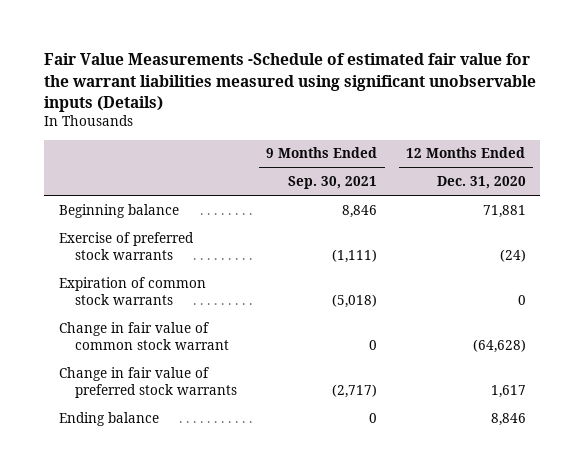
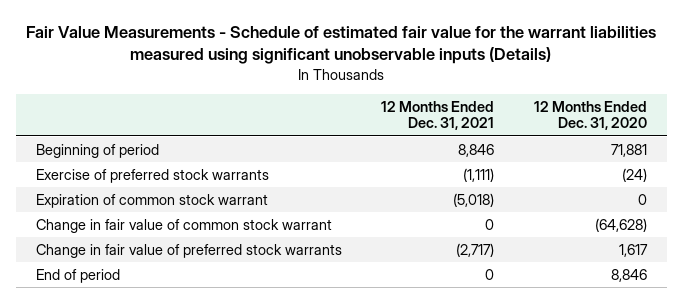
- Fair Value Measurements -Schedule of estimated fair value for the warrant liabilities measured using significant unobservable inputs (Details)
+ Fair Value Measurements - Schedule of estimated fair value for the warrant liabilities measured using significant unobservable inputs (Details)
- | 9 Months Ended Sep. 30, 2021 | 12 Months Ended Dec. 31, 2020
+ | 12 Months Ended Dec. 31, 2021 | 12 Months Ended Dec. 31, 2020
- Beginning balance | 8,846 | 71,881
+ Beginning of period | 8,846 | 71,881
- Expiration of common stock warrants | (5,018) | 0
+ Expiration of common stock warrant | (5,018) | 0
- Ending balance | 0 | 8,846
+ End of period | 0 | 8,846

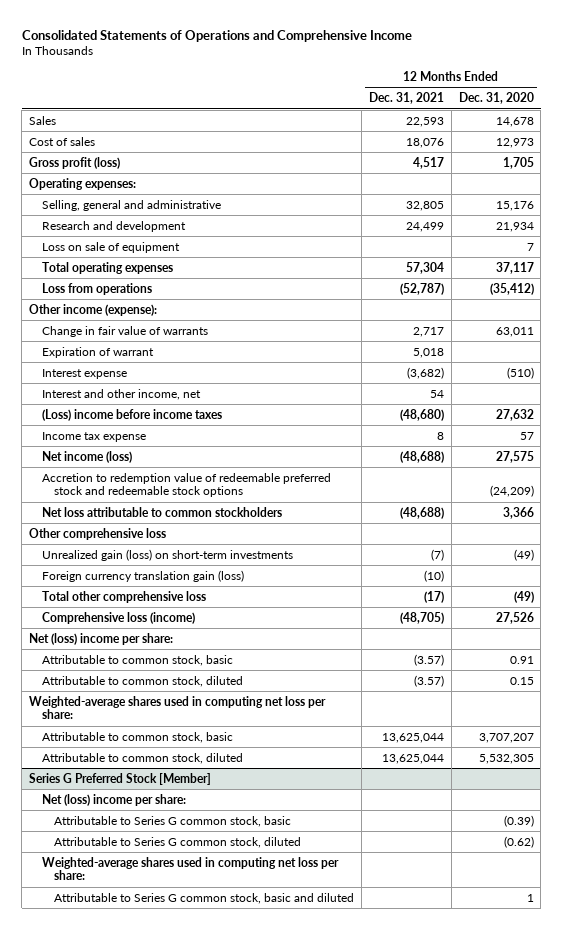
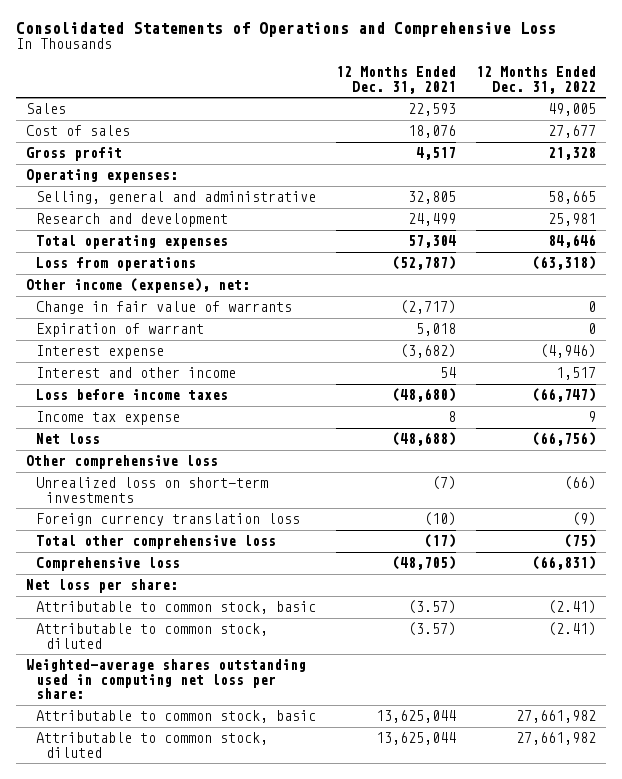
- Consolidated Statements of Operations and Comprehensive Income
+ Consolidated Statements of Operations and Comprehensive Loss
- | 12 Months Ended Dec. 31, 2021 | 12 Months Ended Dec. 31, 2020
+ | 12 Months Ended Dec. 31, 2021 | 12 Months Ended Dec. 31, 2022
- Gross profit (loss) | 4,517 | 1,705
+ Gross profit | 4,517 | 21,328
- Loss on sale of equipment | | 7
- Other income (expense):
- Change in fair value of warrants | 2,717 | 63,011
+ Other income (expense), net:
+ Change in fair value of warrants | (2,717) | 0
- Interest and other income, net | 54 |
- (Loss) income before income taxes | (48,680) | 27,632
+ Interest and other income | 54 | 1,517
+ Loss before income taxes | (48,680) | (66,747)
- Net income (loss) | (48,688) | 27,575
- Accretion to redemption value of redeemable preferred stock and redeemable stock options | | (24,209)
- Net loss attributable to common stockholders | (48,688) | 3,366
+ Net loss | (48,688) | (66,756)
- Unrealized gain (loss) on short-term investments | (7) | (49)
- Foreign currency translation gain (loss) | (10) |
+ Unrealized loss on short-term investments | (7) | (66)
+ Foreign currency translation loss | (10) | (9)
- Comprehensive loss (income) | (48,705) | 27,526
- Net (loss) income per share:
+ Comprehensive loss | (48,705) | (66,831)
+ Net loss per share:
- Weighted-average shares used in computing net loss per share:
+ Weighted-average shares outstanding used in computing net loss per share:
- Series G Preferred Stock [Member]
- Net (loss) income per share:
- Attributable to Series G common stock, basic | | (0.39)
- Attributable to Series G common stock, diluted | | (0.62)
- Weighted-average shares used in computing net loss per share:
- Attributable to Series G common stock, basic and diluted | | 1

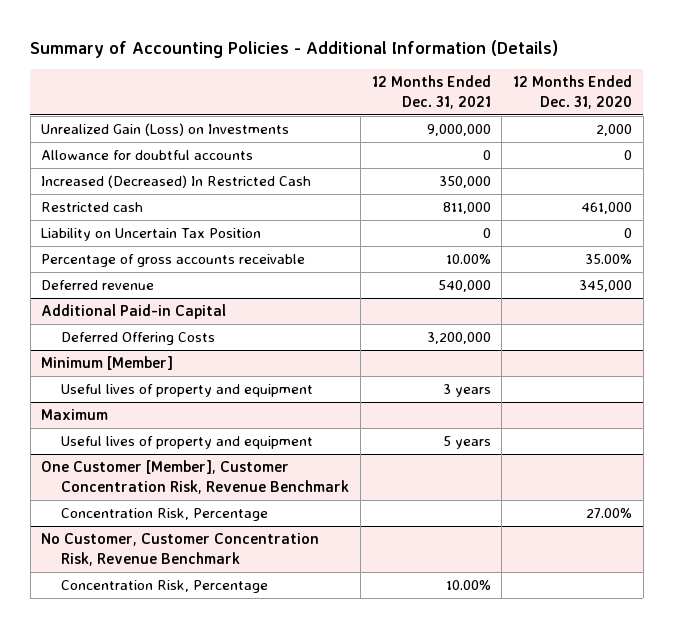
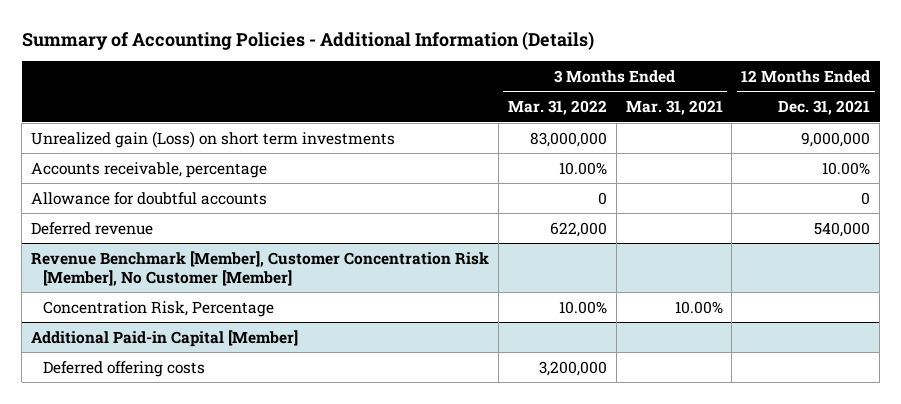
- | 12 Months Ended Dec. 31, 2021 | 12 Months Ended Dec. 31, 2020
+ | 3 Months Ended Mar. 31, 2022 | 3 Months Ended Mar. 31, 2021 | 12 Months Ended Dec. 31, 2021
- Unrealized Gain (Loss) on Investments | 9,000,000 | 2,000
+ Unrealized gain (Loss) on short term investments | 83,000,000 | | 9,000,000
+ Accounts receivable, percentage | 10.00% | | 10.00%
- Increased (Decreased) In Restricted Cash | 350,000 |
- Restricted cash | 811,000 | 461,000
- Liability on Uncertain Tax Position | 0 | 0
- Percentage of gross accounts receivable | 10.00% | 35.00%
- Additional Paid-in Capital
- Deferred Offering Costs | 3,200,000 |
- Minimum [Member]
- Useful lives of property and equipment | 3 years |
- Maximum
- Useful lives of property and equipment | 5 years |
- One Customer [Member], Customer Concentration Risk, Revenue Benchmark
+ Revenue Benchmark [Member], Customer Concentration Risk [Member], No Customer [Member]
- No Customer, Customer Concentration Risk, Revenue Benchmark
- Concentration Risk, Percentage | 10.00% |
+ Additional Paid-in Capital [Member]
+ Deferred offering costs | 3,200,000 | |

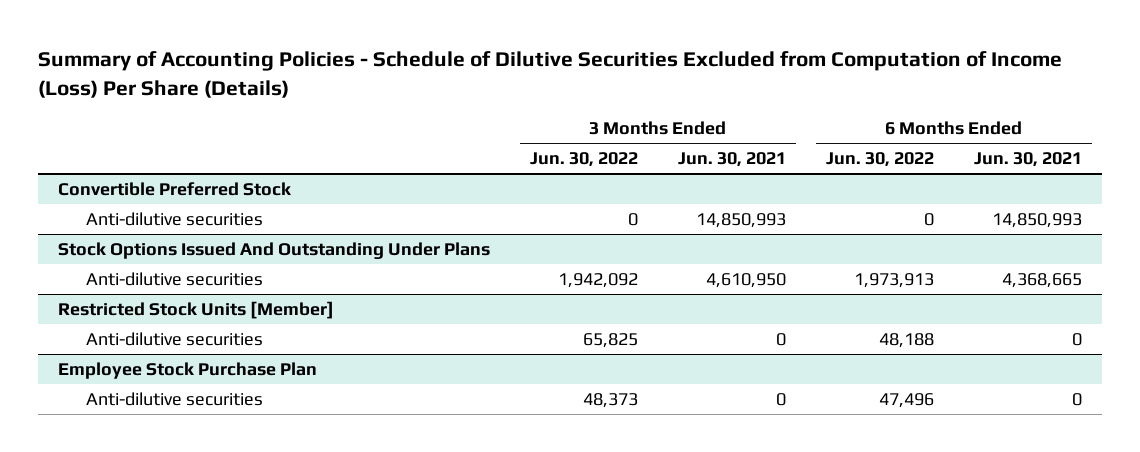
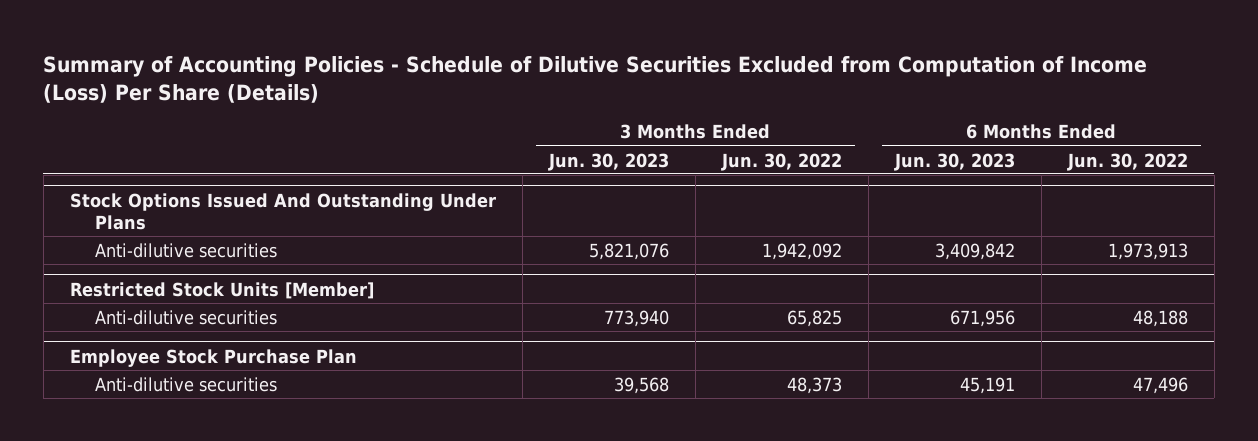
- | 3 Months Ended Jun. 30, 2022 | 3 Months Ended Jun. 30, 2021 | 6 Months Ended Jun. 30, 2022 | 6 Months Ended Jun. 30, 2021
+ | 3 Months Ended Jun. 30, 2023 | 3 Months Ended Jun. 30, 2022 | 6 Months Ended Jun. 30, 2023 | 6 Months Ended Jun. 30, 2022
- Convertible Preferred Stock
- Anti-dilutive securities | 0 | 14,850,993 | 0 | 14,850,993

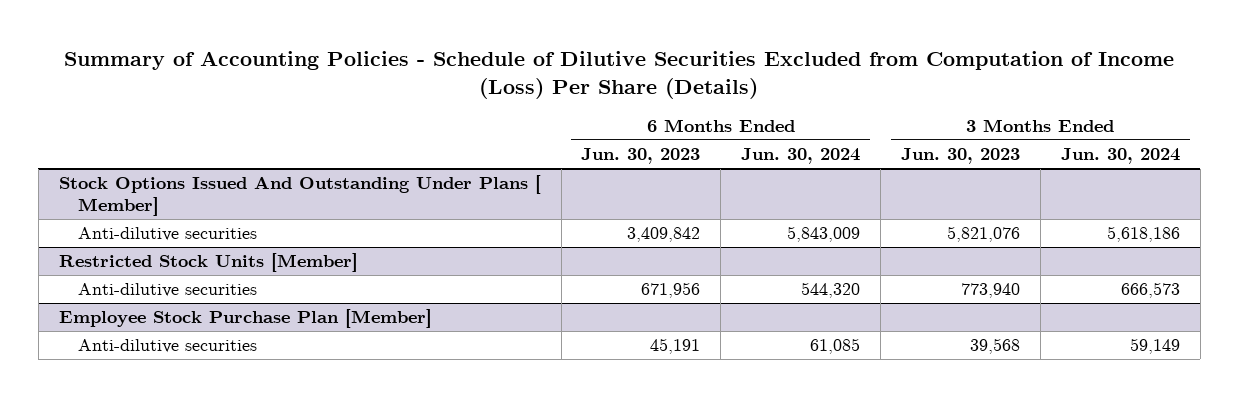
- | 3 Months Ended Jun. 30, 2023 | 3 Months Ended Jun. 30, 2022 | 6 Months Ended Jun. 30, 2023 | 6 Months Ended Jun. 30, 2022
+ | 6 Months Ended Jun. 30, 2023 | 6 Months Ended Jun. 30, 2024 | 3 Months Ended Jun. 30, 2023 | 3 Months Ended Jun. 30, 2024
- Stock Options Issued And Outstanding Under Plans
+ Stock Options Issued And Outstanding Under Plans [ Member]
- Employee Stock Purchase Plan
+ Employee Stock Purchase Plan [Member]

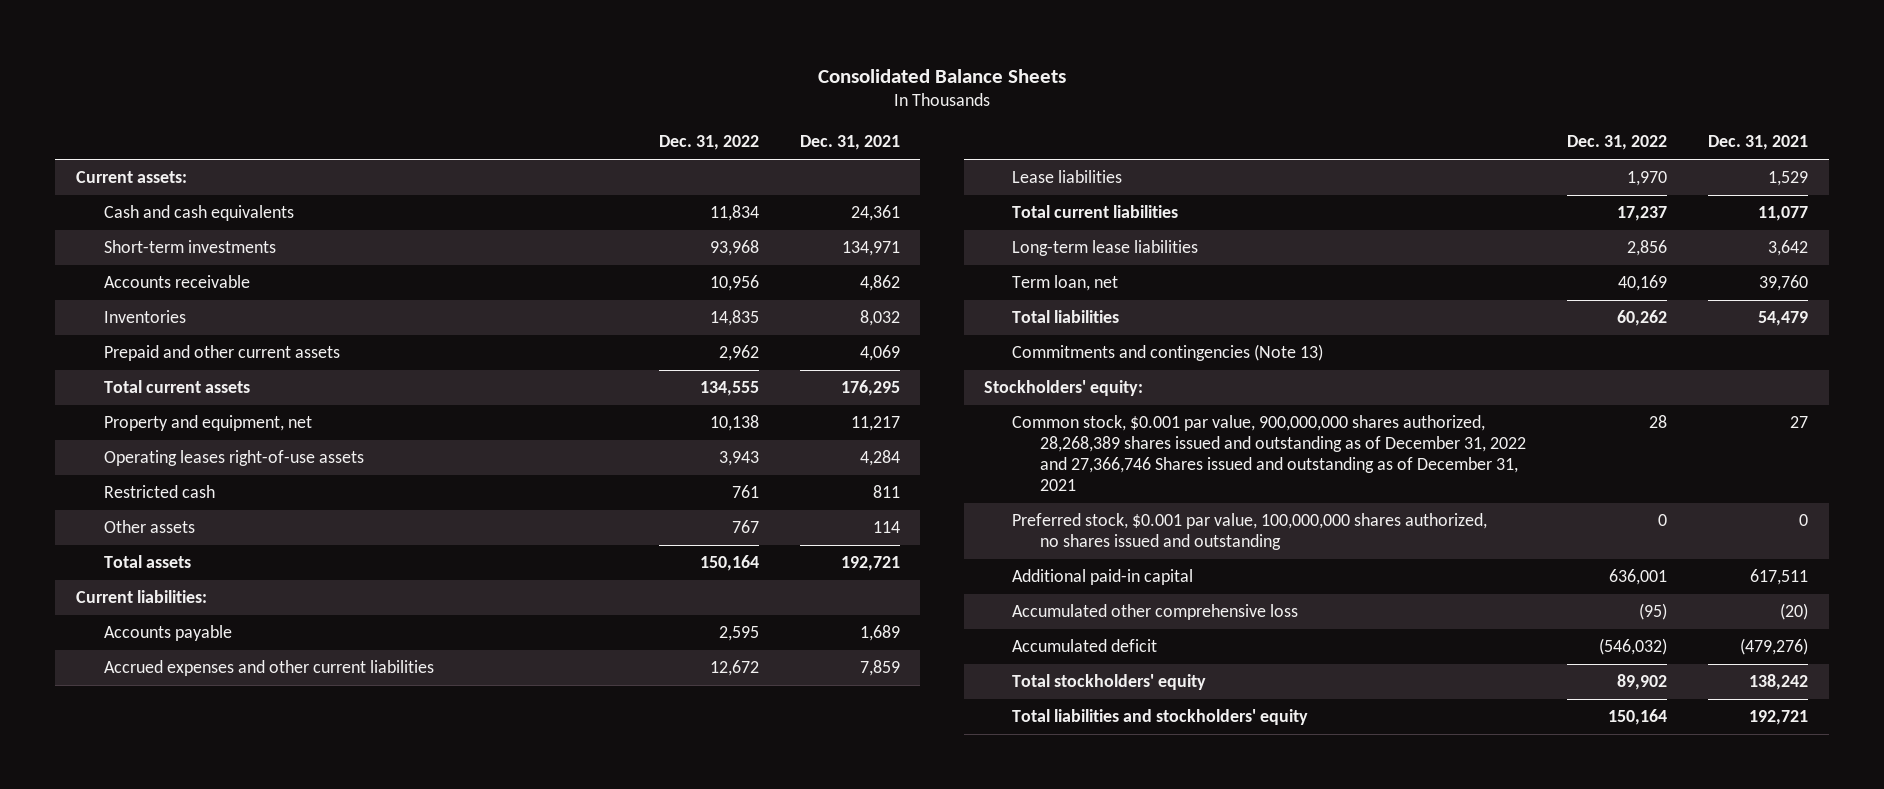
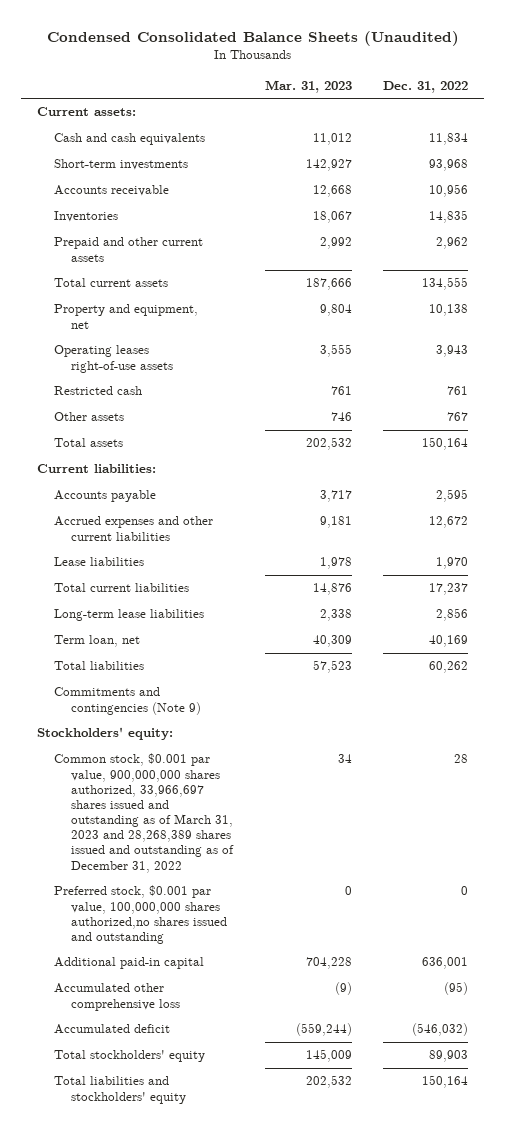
- Consolidated Balance Sheets
+ Condensed Consolidated Balance Sheets (Unaudited)
- | Dec. 31, 2022 | Dec. 31, 2021
+ | Mar. 31, 2023 | Dec. 31, 2022
- Commitments and contingencies (Note 13)
+ Commitments and contingencies (Note 9)
- Common stock, $0.001 par value, 900,000,000 shares authorized, 28,268,389 shares issued and outstanding as of December 31, 2022 and 27,366,746 Shares issued and outstanding as of December 31, 2021 | 28 | 27
- Preferred stock, $0.001 par value, 100,000,000 shares authorized, no shares issued and outstanding | 0 | 0
+ Common stock, $0.001 par value, 900,000,000 shares authorized, 33,966,697 shares issued and outstanding as of March 31, 2023 and 28,268,389 shares issued and outstanding as of December 31, 2022 | 34 | 28
+ Preferred stock, $0.001 par value, 100,000,000 shares authorized,no shares issued and outstanding | 0 | 0
- Total stockholders' equity | 89,902 | 138,242
+ Total stockholders' equity | 145,009 | 89,903

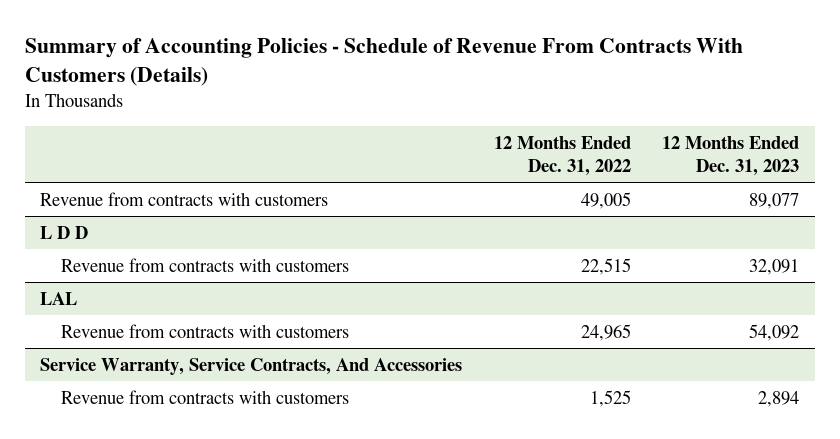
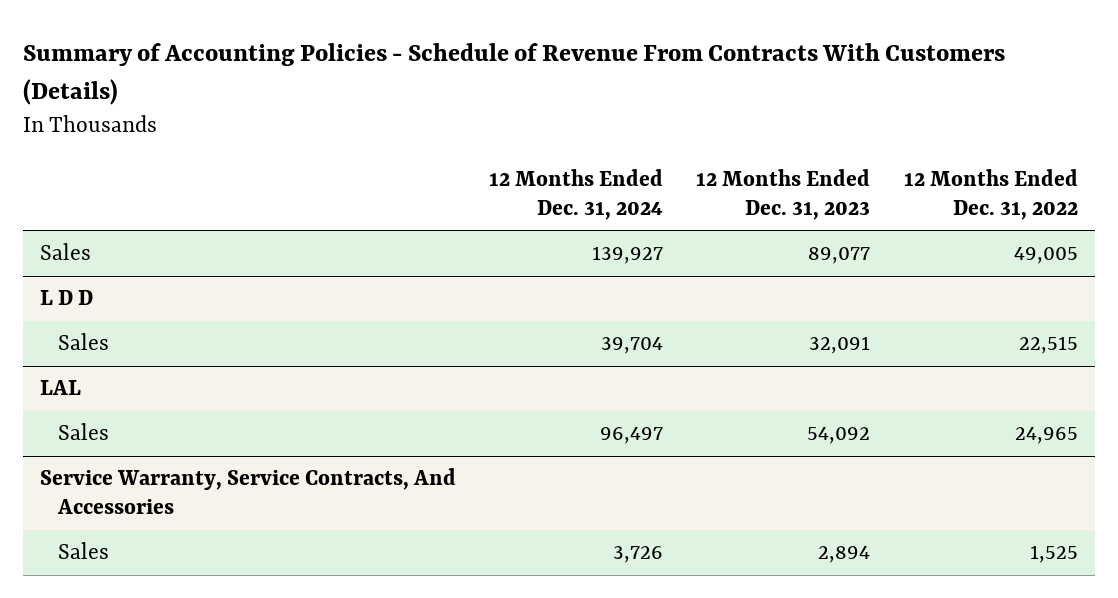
- | 12 Months Ended Dec. 31, 2022 | 12 Months Ended Dec. 31, 2023
+ | 12 Months Ended Dec. 31, 2024 | 12 Months Ended Dec. 31, 2023 | 12 Months Ended Dec. 31, 2022
- Revenue from contracts with customers | 49,005 | 89,077
+ Sales | 139,927 | 89,077 | 49,005
@ L D D
- Revenue from contracts with customers | 22,515 | 32,091
+ Sales | 39,704 | 32,091 | 22,515
@ LAL
- Revenue from contracts with customers | 24,965 | 54,092
+ Sales | 96,497 | 54,092 | 24,965
@ Service Warranty, Service Contracts, And Accessories
- Revenue from contracts with customers | 1,525 | 2,894
+ Sales | 3,726 | 2,894 | 1,525

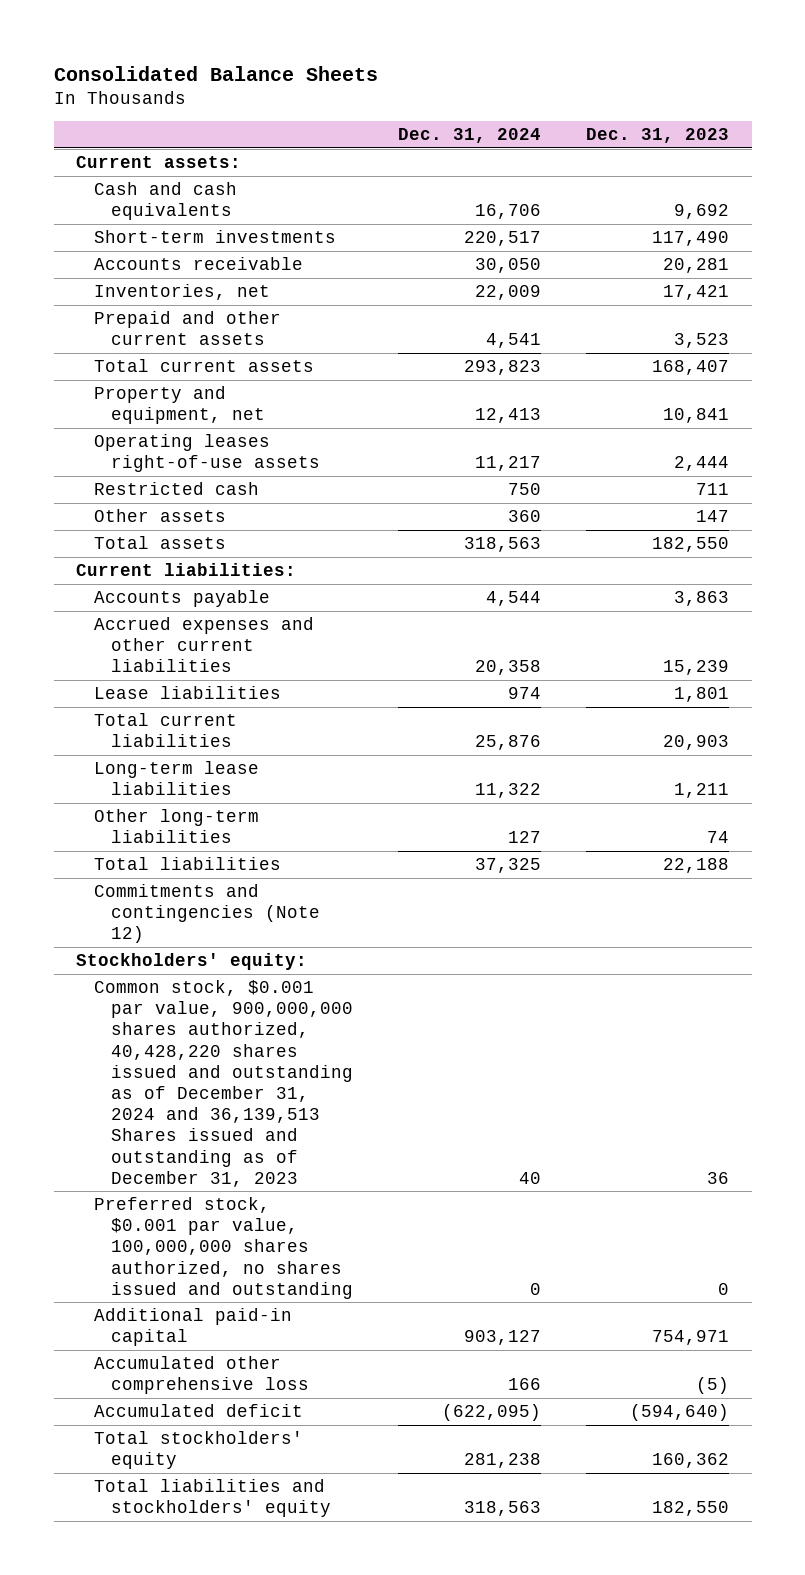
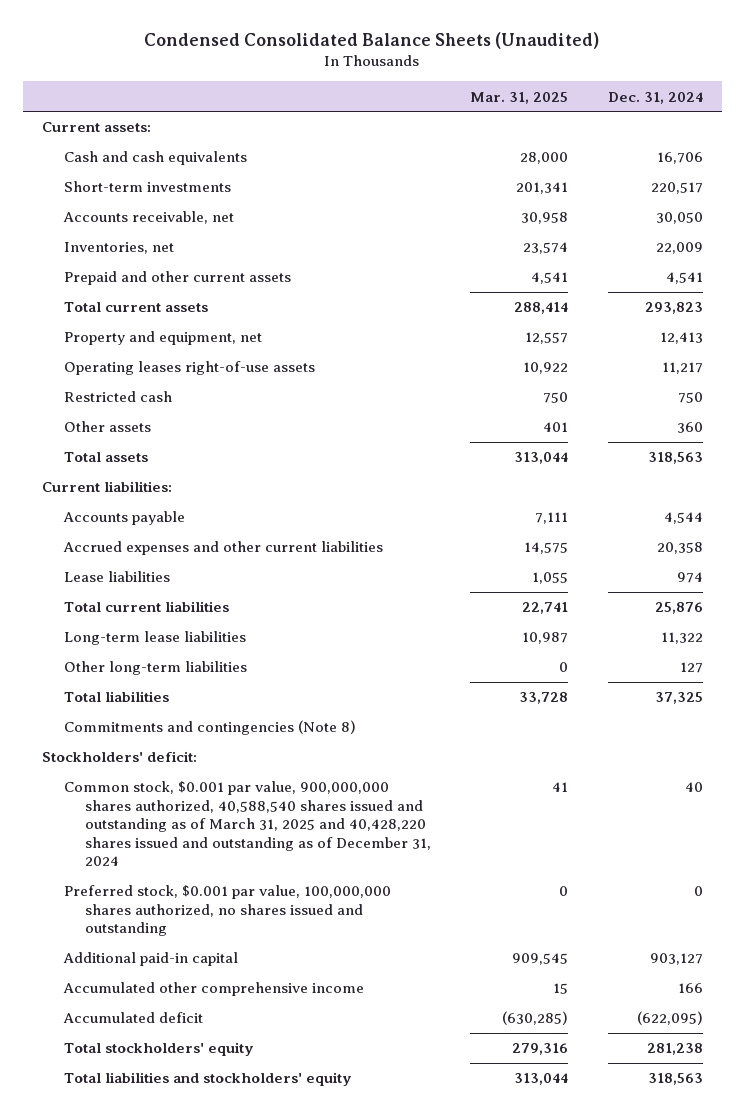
- Consolidated Balance Sheets
+ Condensed Consolidated Balance Sheets (Unaudited)
- | Dec. 31, 2024 | Dec. 31, 2023
+ | Mar. 31, 2025 | Dec. 31, 2024
- Accounts receivable | 30,050 | 20,281
+ Accounts receivable, net | 30,958 | 30,050
- Commitments and contingencies (Note 12)
- Stockholders' equity:
- Common stock, $0.001 par value, 900,000,000 shares authorized, 40,428,220 shares issued and outstanding as of December 31, 2024 and 36,139,513 Shares issued and outstanding as of December 31, 2023 | 40 | 36
+ Commitments and contingencies (Note 8)
+ Stockholders' deficit:
+ Common stock, $0.001 par value, 900,000,000 shares authorized, 40,588,540 shares issued and outstanding as of March 31, 2025 and 40,428,220 shares issued and outstanding as of December 31, 2024 | 41 | 40
- Accumulated other comprehensive loss | 166 | (5)
+ Accumulated other comprehensive income | 15 | 166

